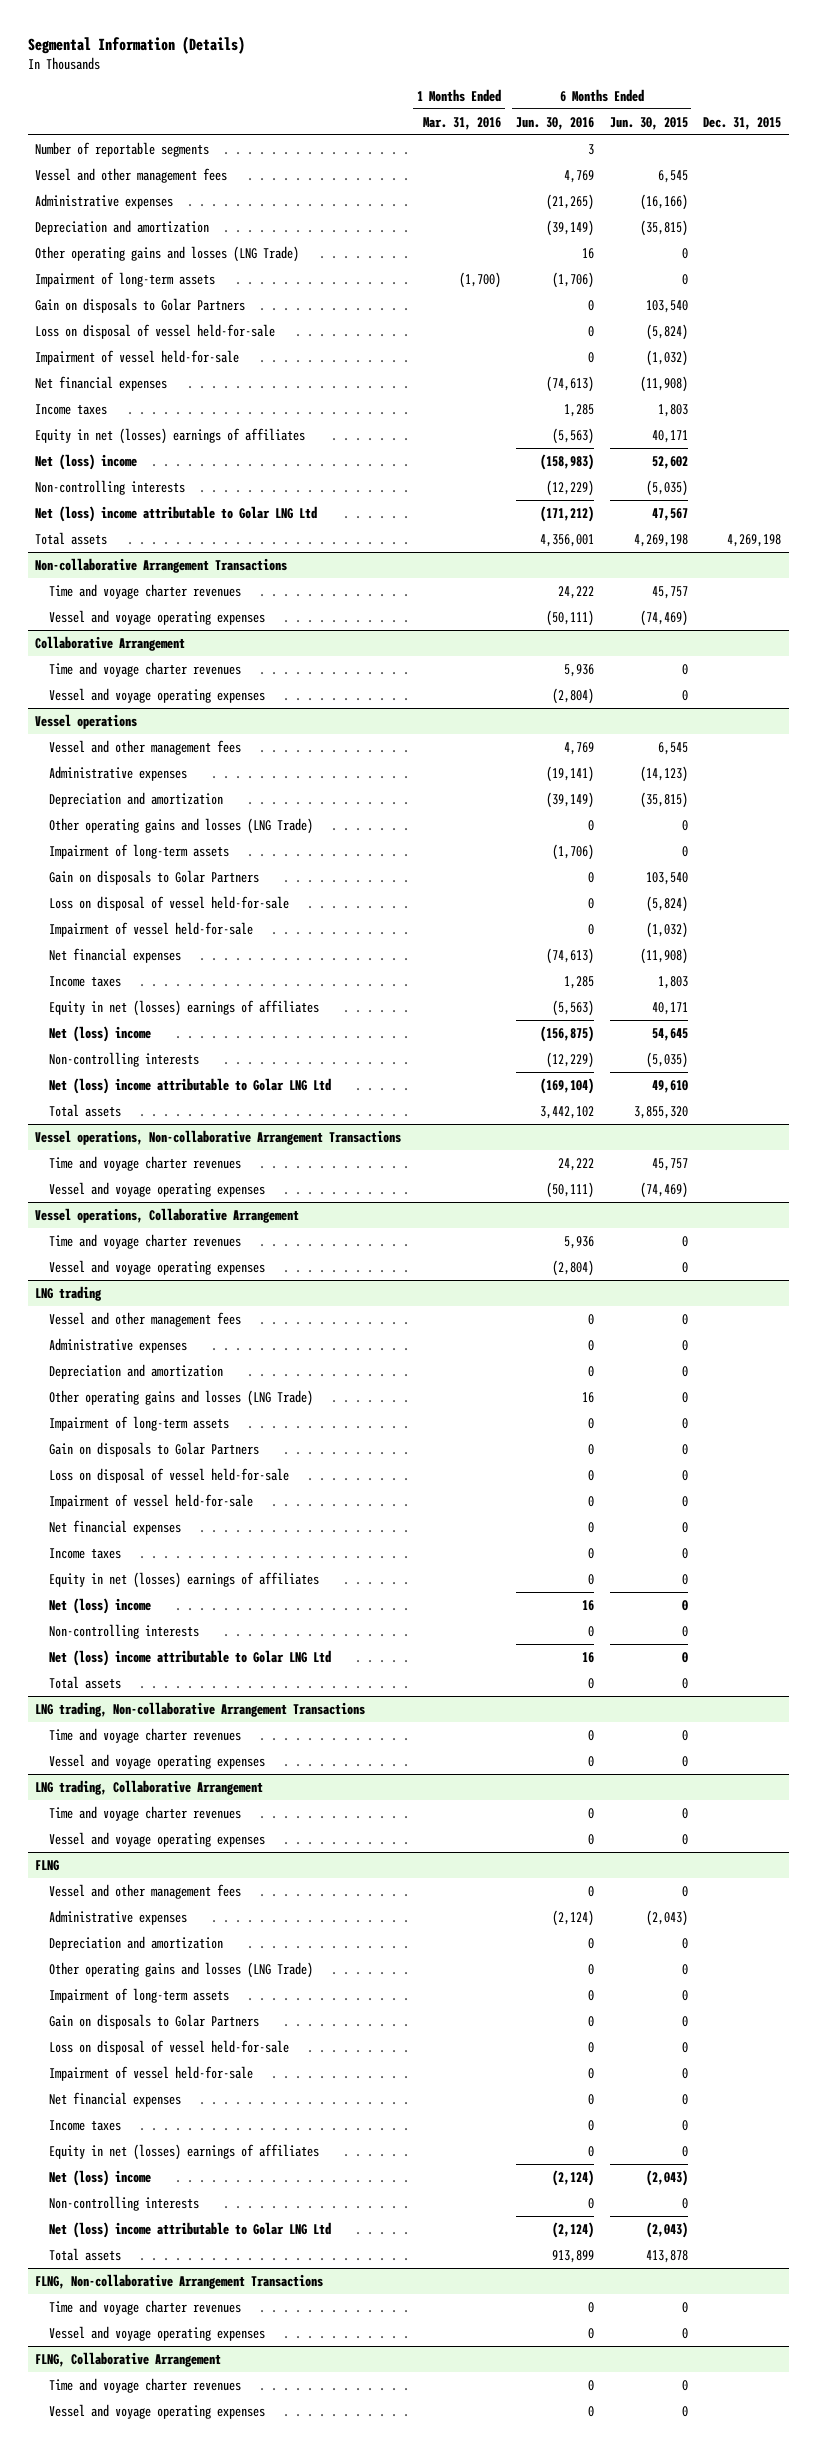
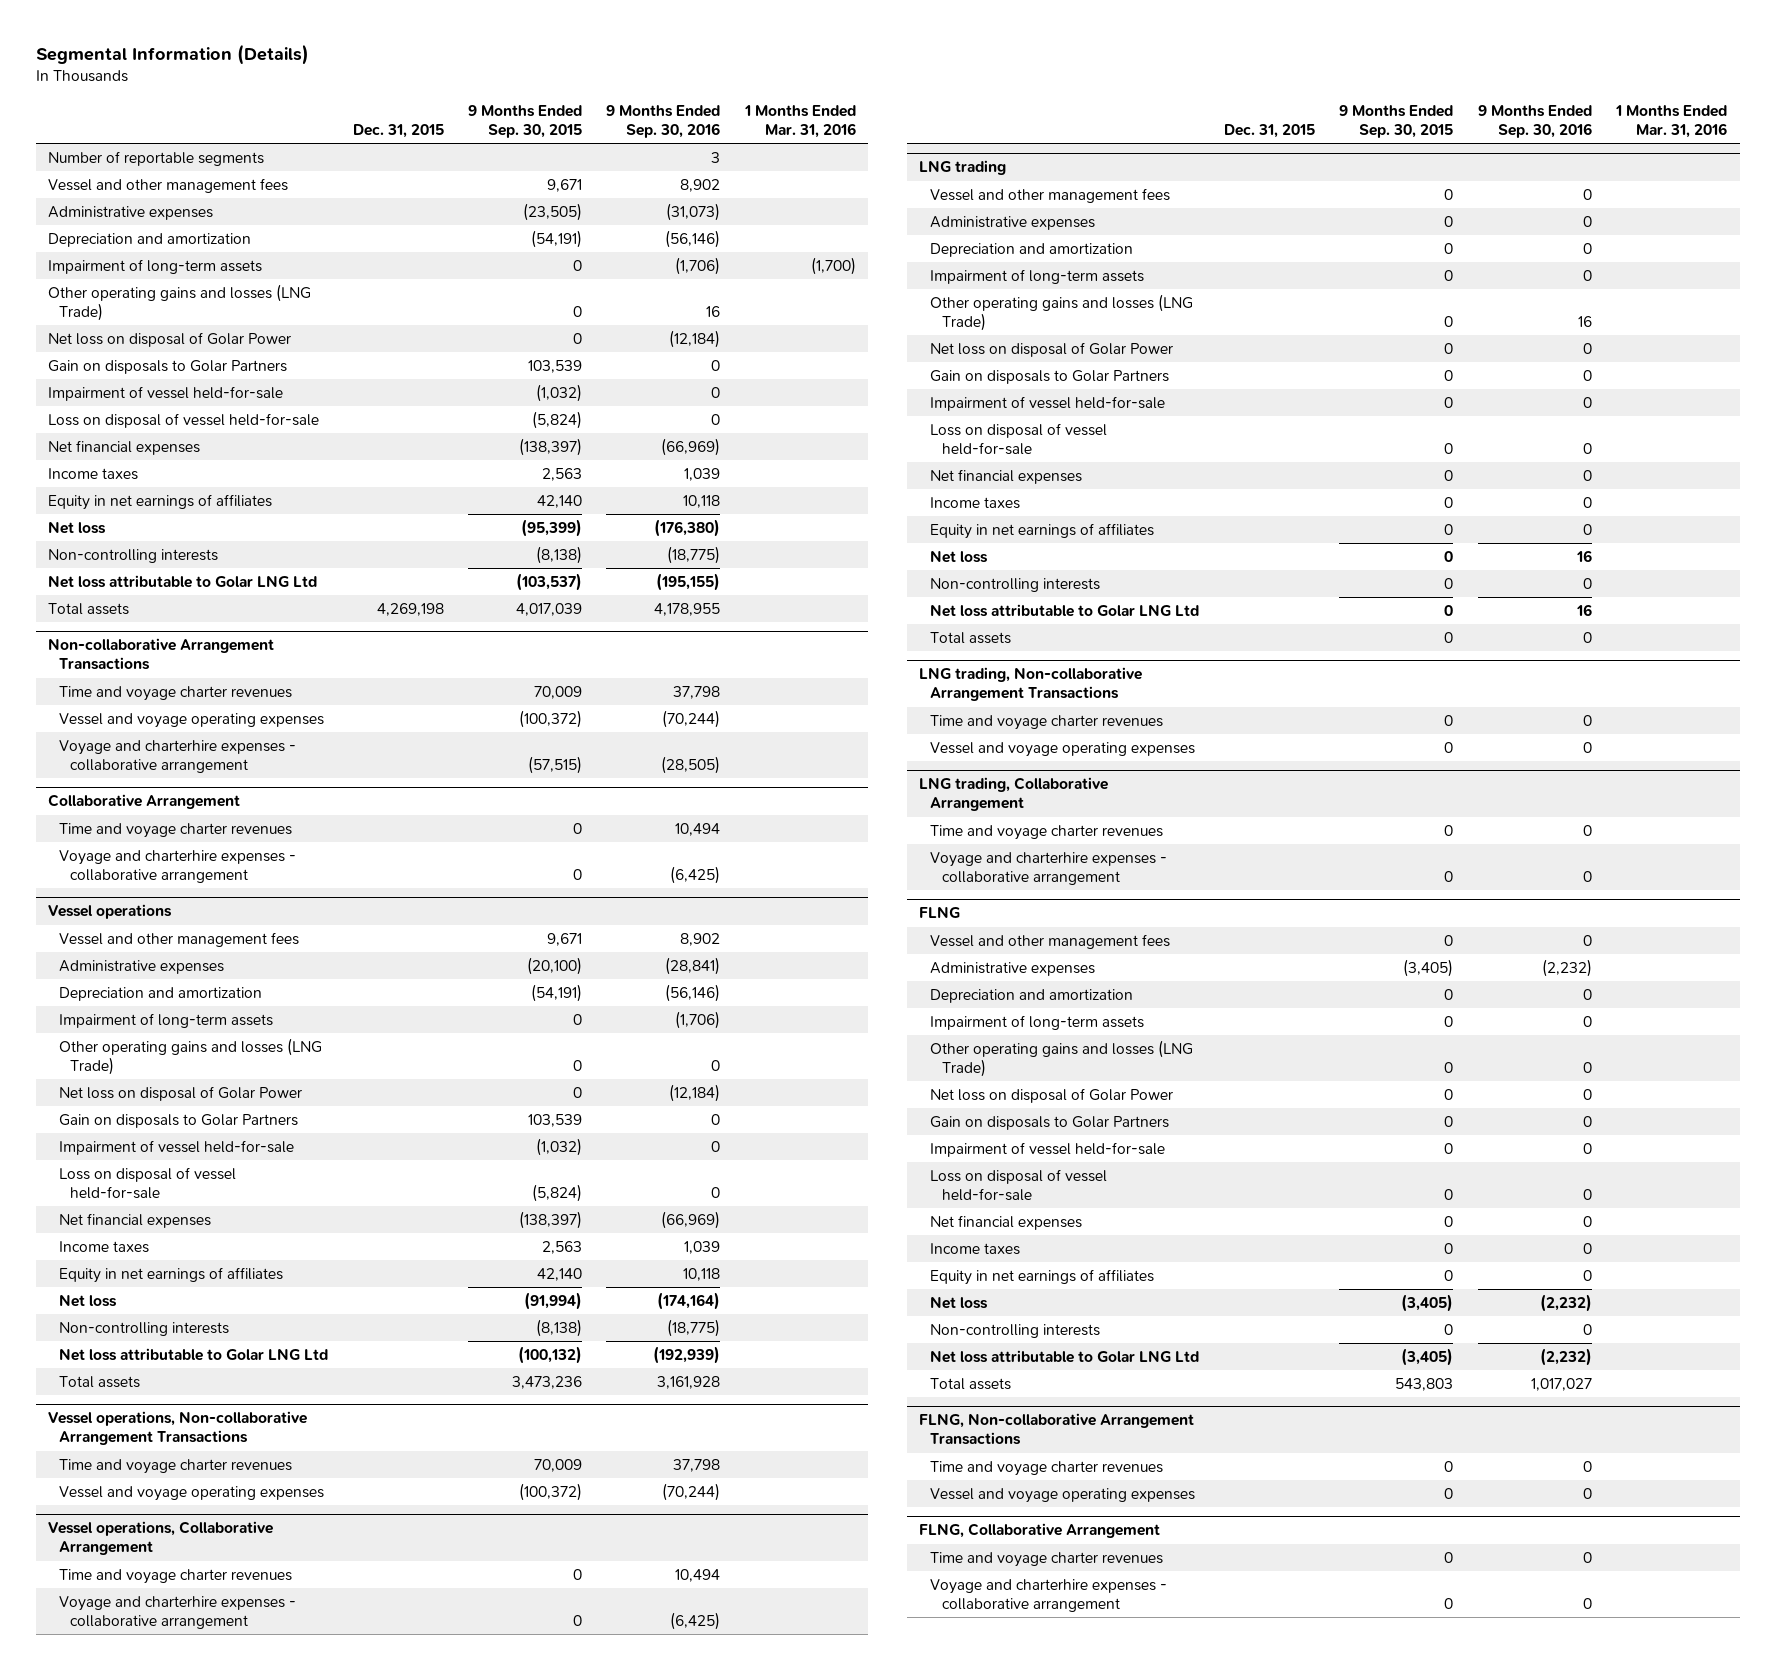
- | 1 Months Ended Mar. 31, 2016 | 6 Months Ended Jun. 30, 2016 | 6 Months Ended Jun. 30, 2015 | Dec. 31, 2015
+ | Dec. 31, 2015 | 9 Months Ended Sep. 30, 2015 | 9 Months Ended Sep. 30, 2016 | 1 Months Ended Mar. 31, 2016
moved down: Other operating gains and losses (LNG Trade) | | 0 | 16 |
+ Net loss on disposal of Golar Power | | 0 | (12,184) |
moved down: Loss on disposal of vessel held-for-sale | | (5,824) | 0 |
- Equity in net (losses) earnings of affiliates | | (5,563) | 40,171 |
- Net (loss) income | | (158,983) | 52,602 |
+ Equity in net earnings of affiliates | | 42,140 | 10,118 |
+ Net loss | | (95,399) | (176,380) |
- Net (loss) income attributable to Golar LNG Ltd | | (171,212) | 47,567 |
+ Net loss attributable to Golar LNG Ltd | | (103,537) | (195,155) |
@ Non-collaborative Arrangement Transactions
+ Voyage and charterhire expenses - collaborative arrangement | | (57,515) | (28,505) |
@ Collaborative Arrangement
- Vessel and voyage operating expenses | | (2,804) | 0 |
+ Voyage and charterhire expenses - collaborative arrangement | | 0 | (6,425) |
@ Vessel operations
moved down: Other operating gains and losses (LNG Trade) | | 0 | 0 |
+ Net loss on disposal of Golar Power | | 0 | (12,184) |
moved down: Loss on disposal of vessel held-for-sale | | (5,824) | 0 |
- Equity in net (losses) earnings of affiliates | | (5,563) | 40,171 |
- Net (loss) income | | (156,875) | 54,645 |
+ Equity in net earnings of affiliates | | 42,140 | 10,118 |
+ Net loss | | (91,994) | (174,164) |
- Net (loss) income attributable to Golar LNG Ltd | | (169,104) | 49,610 |
+ Net loss attributable to Golar LNG Ltd | | (100,132) | (192,939) |
@ Vessel operations, Collaborative Arrangement
- Vessel and voyage operating expenses | | (2,804) | 0 |
+ Voyage and charterhire expenses - collaborative arrangement | | 0 | (6,425) |
@ LNG trading
moved down: Other operating gains and losses (LNG Trade) | | 0 | 16 |
+ Net loss on disposal of Golar Power | | 0 | 0 |
moved down: Loss on disposal of vessel held-for-sale | | 0 | 0 |
- Equity in net (losses) earnings of affiliates | | 0 | 0 |
- Net (loss) income | | 16 | 0 |
+ Equity in net earnings of affiliates | | 0 | 0 |
+ Net loss | | 0 | 16 |
- Net (loss) income attributable to Golar LNG Ltd | | 16 | 0 |
+ Net loss attributable to Golar LNG Ltd | | 0 | 16 |
@ LNG trading, Collaborative Arrangement
- Vessel and voyage operating expenses | | 0 | 0 |
+ Voyage and charterhire expenses - collaborative arrangement | | 0 | 0 |
@ FLNG
moved down: Other operating gains and losses (LNG Trade) | | 0 | 0 |
+ Net loss on disposal of Golar Power | | 0 | 0 |
moved down: Loss on disposal of vessel held-for-sale | | 0 | 0 |
- Equity in net (losses) earnings of affiliates | | 0 | 0 |
- Net (loss) income | | (2,124) | (2,043) |
+ Equity in net earnings of affiliates | | 0 | 0 |
+ Net loss | | (3,405) | (2,232) |
- Net (loss) income attributable to Golar LNG Ltd | | (2,124) | (2,043) |
+ Net loss attributable to Golar LNG Ltd | | (3,405) | (2,232) |
@ FLNG, Collaborative Arrangement
- Vessel and voyage operating expenses | | 0 | 0 |
+ Voyage and charterhire expenses - collaborative arrangement | | 0 | 0 |

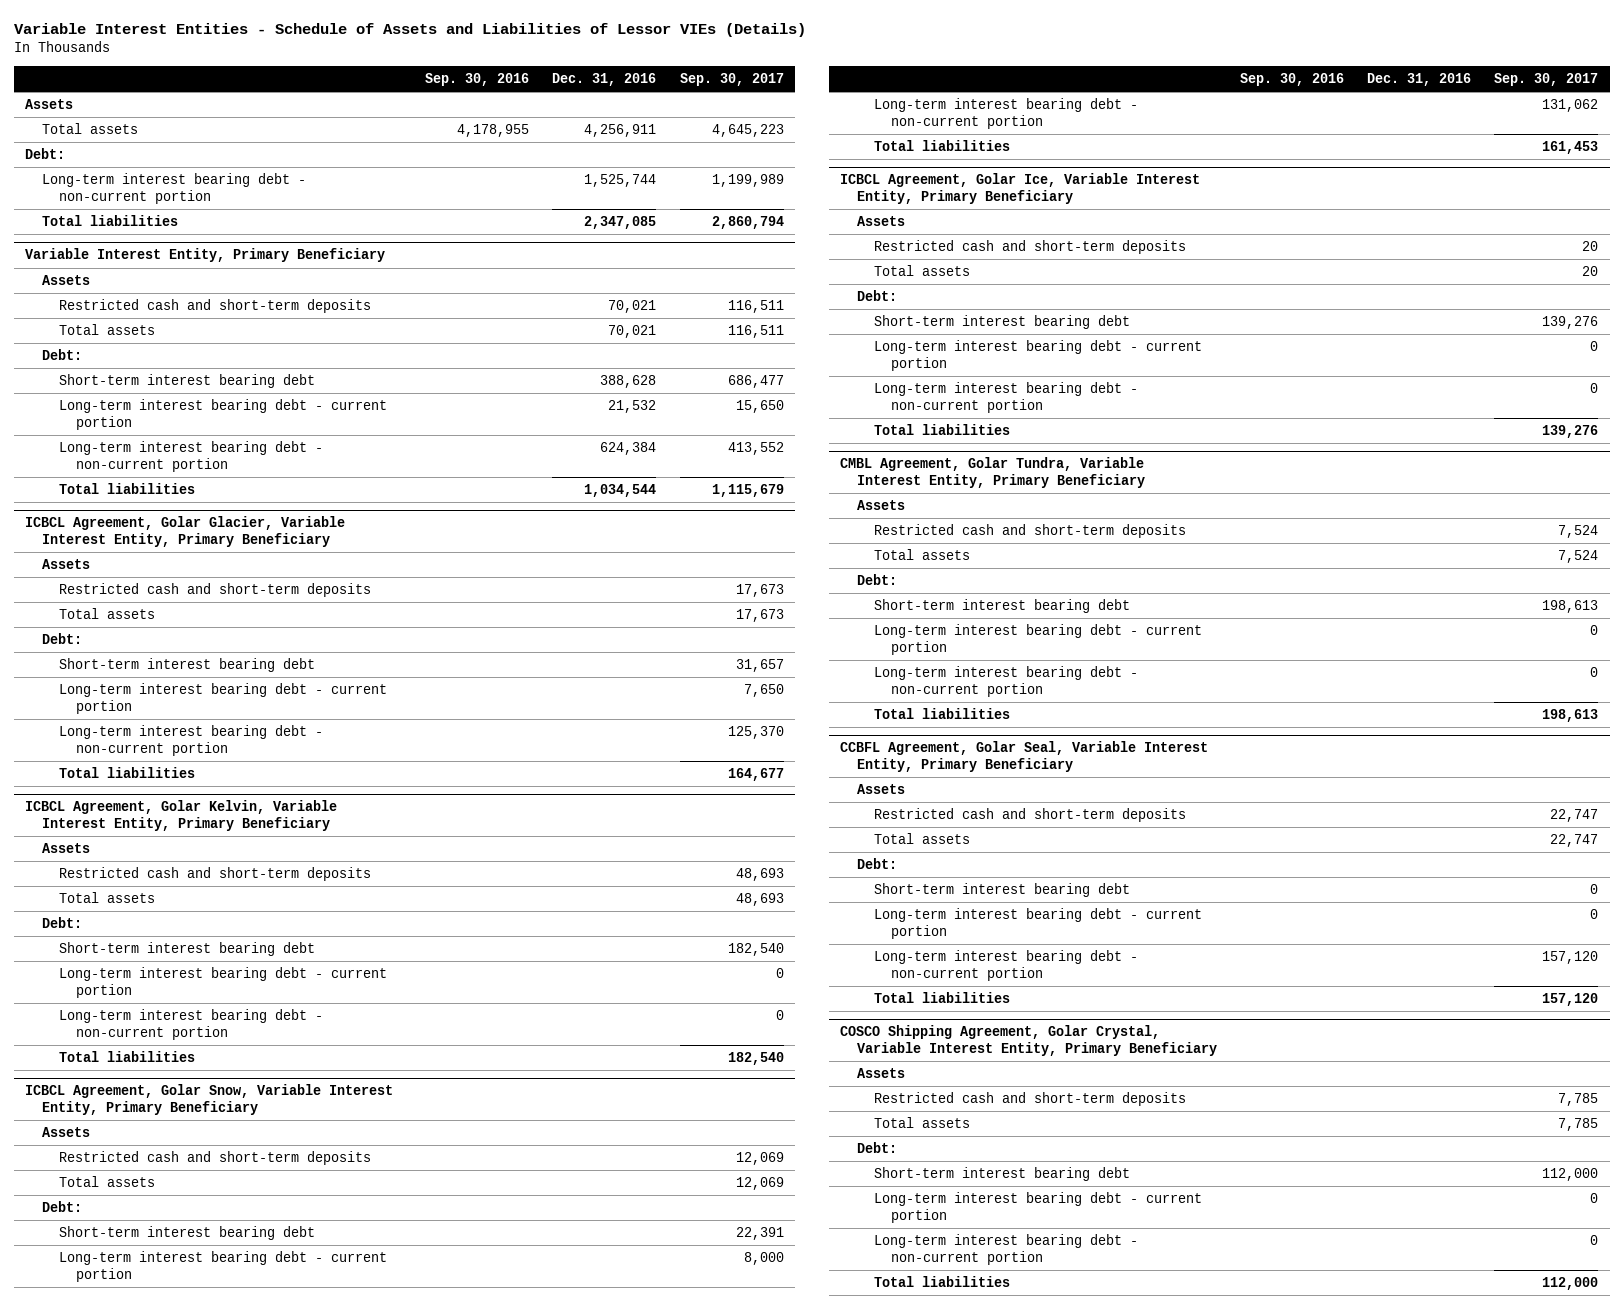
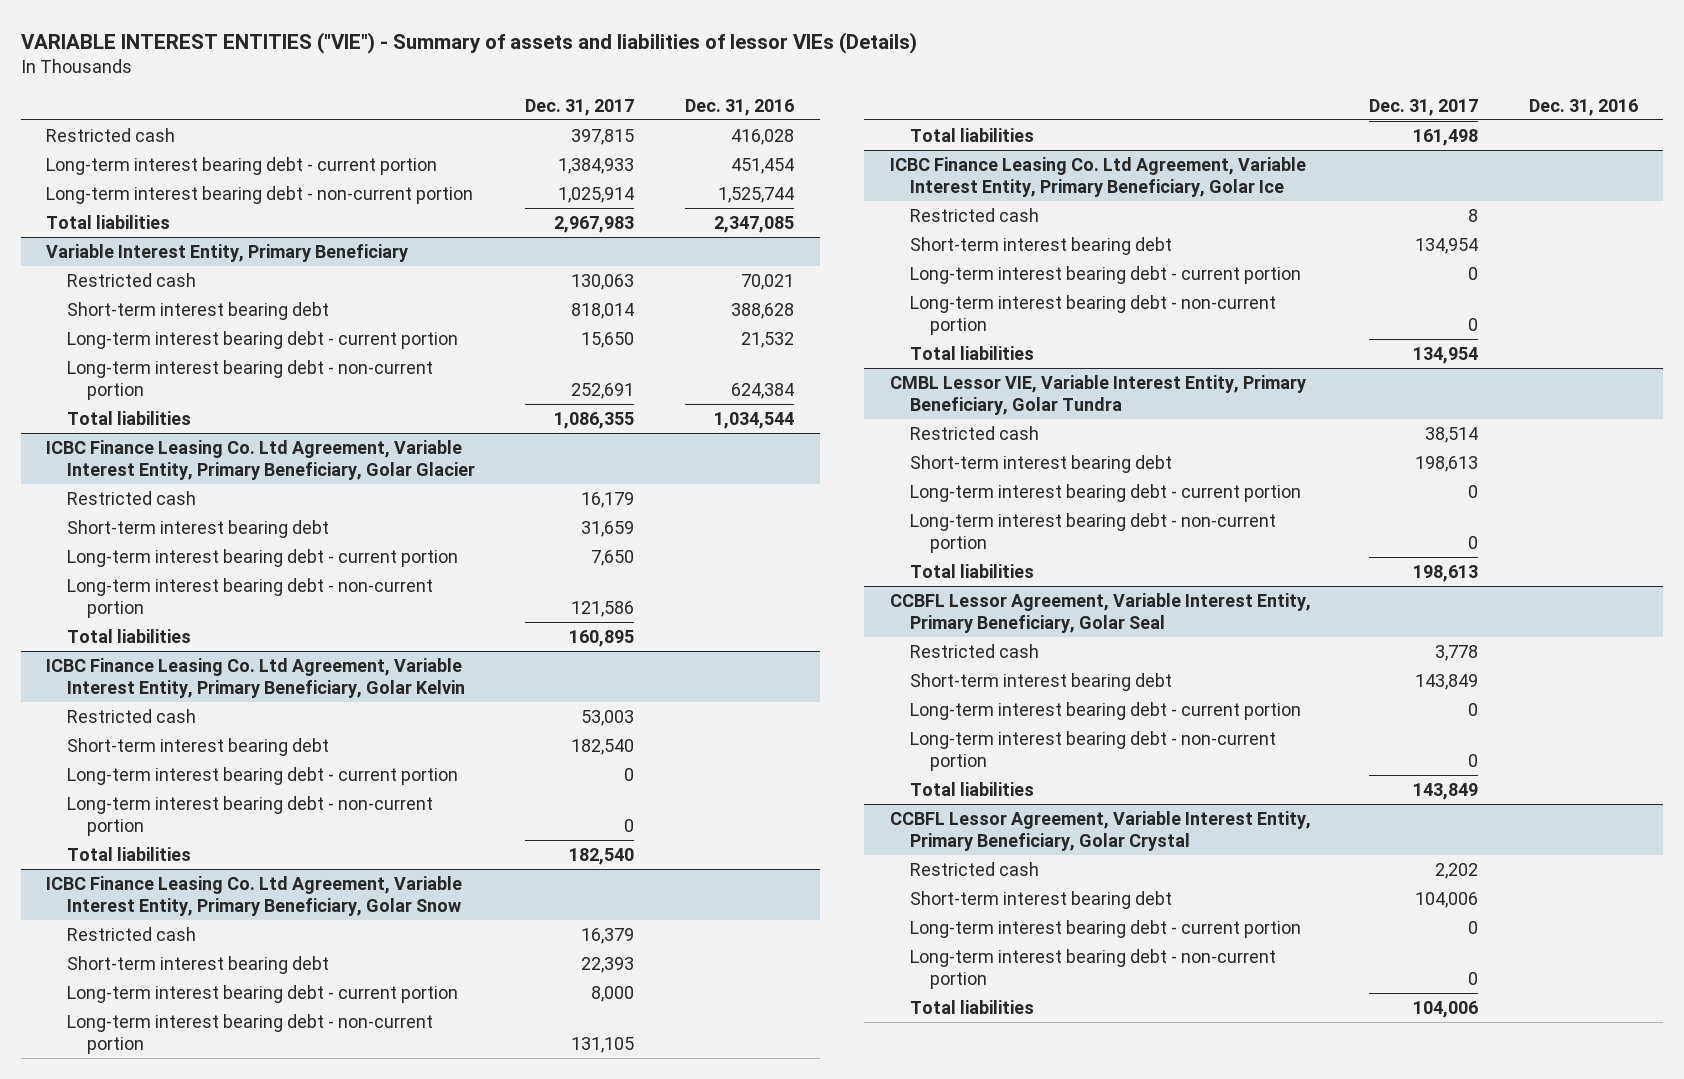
- Variable Interest Entities - Schedule of Assets and Liabilities of Lessor VIEs (Details)
+ VARIABLE INTEREST ENTITIES ("VIE") - Summary of assets and liabilities of lessor VIEs (Details)
- | Sep. 30, 2016 | Dec. 31, 2016 | Sep. 30, 2017
+ | Dec. 31, 2017 | Dec. 31, 2016
- Assets
- Total assets | 4,178,955 | 4,256,911 | 4,645,223
- Debt:
+ Restricted cash | 397,815 | 416,028
+ Long-term interest bearing debt - current portion | 1,384,933 | 451,454
@ Variable Interest Entity, Primary Beneficiary
- Assets
- Restricted cash and short-term deposits | | 70,021 | 116,511
- Total assets | | 70,021 | 116,511
- Debt:
+ Restricted cash | 130,063 | 70,021
- ICBCL Agreement, Golar Glacier, Variable Interest Entity, Primary Beneficiary
- Assets
- Restricted cash and short-term deposits | | | 17,673
- Total assets | | | 17,673
- Debt:
+ ICBC Finance Leasing Co. Ltd Agreement, Variable Interest Entity, Primary Beneficiary, Golar Glacier
+ Restricted cash | 16,179 |
- ICBCL Agreement, Golar Kelvin, Variable Interest Entity, Primary Beneficiary
- Assets
- Restricted cash and short-term deposits | | | 48,693
- Total assets | | | 48,693
- Debt:
+ ICBC Finance Leasing Co. Ltd Agreement, Variable Interest Entity, Primary Beneficiary, Golar Kelvin
+ Restricted cash | 53,003 |
- ICBCL Agreement, Golar Snow, Variable Interest Entity, Primary Beneficiary
- Assets
- Restricted cash and short-term deposits | | | 12,069
- Total assets | | | 12,069
- Debt:
+ ICBC Finance Leasing Co. Ltd Agreement, Variable Interest Entity, Primary Beneficiary, Golar Snow
+ Restricted cash | 16,379 |
- ICBCL Agreement, Golar Ice, Variable Interest Entity, Primary Beneficiary
- Assets
- Restricted cash and short-term deposits | | | 20
- Total assets | | | 20
- Debt:
+ ICBC Finance Leasing Co. Ltd Agreement, Variable Interest Entity, Primary Beneficiary, Golar Ice
+ Restricted cash | 8 |
- CMBL Agreement, Golar Tundra, Variable Interest Entity, Primary Beneficiary
- Assets
- Restricted cash and short-term deposits | | | 7,524
- Total assets | | | 7,524
- Debt:
+ CMBL Lessor VIE, Variable Interest Entity, Primary Beneficiary, Golar Tundra
+ Restricted cash | 38,514 |
- CCBFL Agreement, Golar Seal, Variable Interest Entity, Primary Beneficiary
- Assets
- Restricted cash and short-term deposits | | | 22,747
- Total assets | | | 22,747
- Debt:
+ CCBFL Lessor Agreement, Variable Interest Entity, Primary Beneficiary, Golar Seal
+ Restricted cash | 3,778 |
- COSCO Shipping Agreement, Golar Crystal, Variable Interest Entity, Primary Beneficiary
- Assets
- Restricted cash and short-term deposits | | | 7,785
- Total assets | | | 7,785
- Debt:
+ CCBFL Lessor Agreement, Variable Interest Entity, Primary Beneficiary, Golar Crystal
+ Restricted cash | 2,202 |

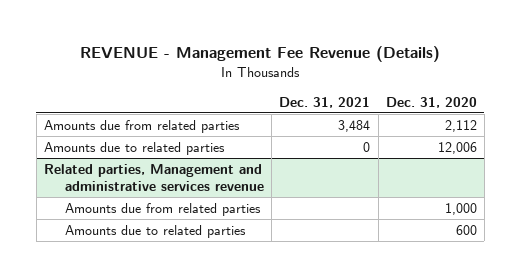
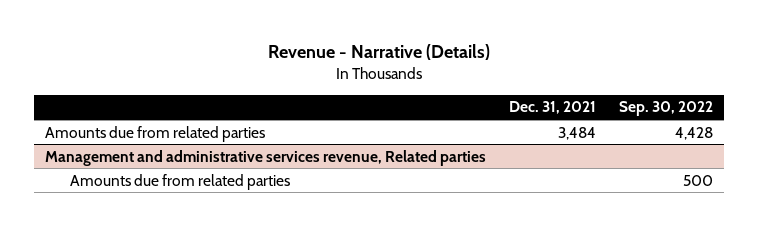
- REVENUE - Management Fee Revenue (Details)
+ Revenue - Narrative (Details)
- | Dec. 31, 2021 | Dec. 31, 2020
+ | Dec. 31, 2021 | Sep. 30, 2022
- Amounts due to related parties | 0 | 12,006
- Related parties, Management and administrative services revenue
+ Management and administrative services revenue, Related parties
- Amounts due to related parties | | 600

